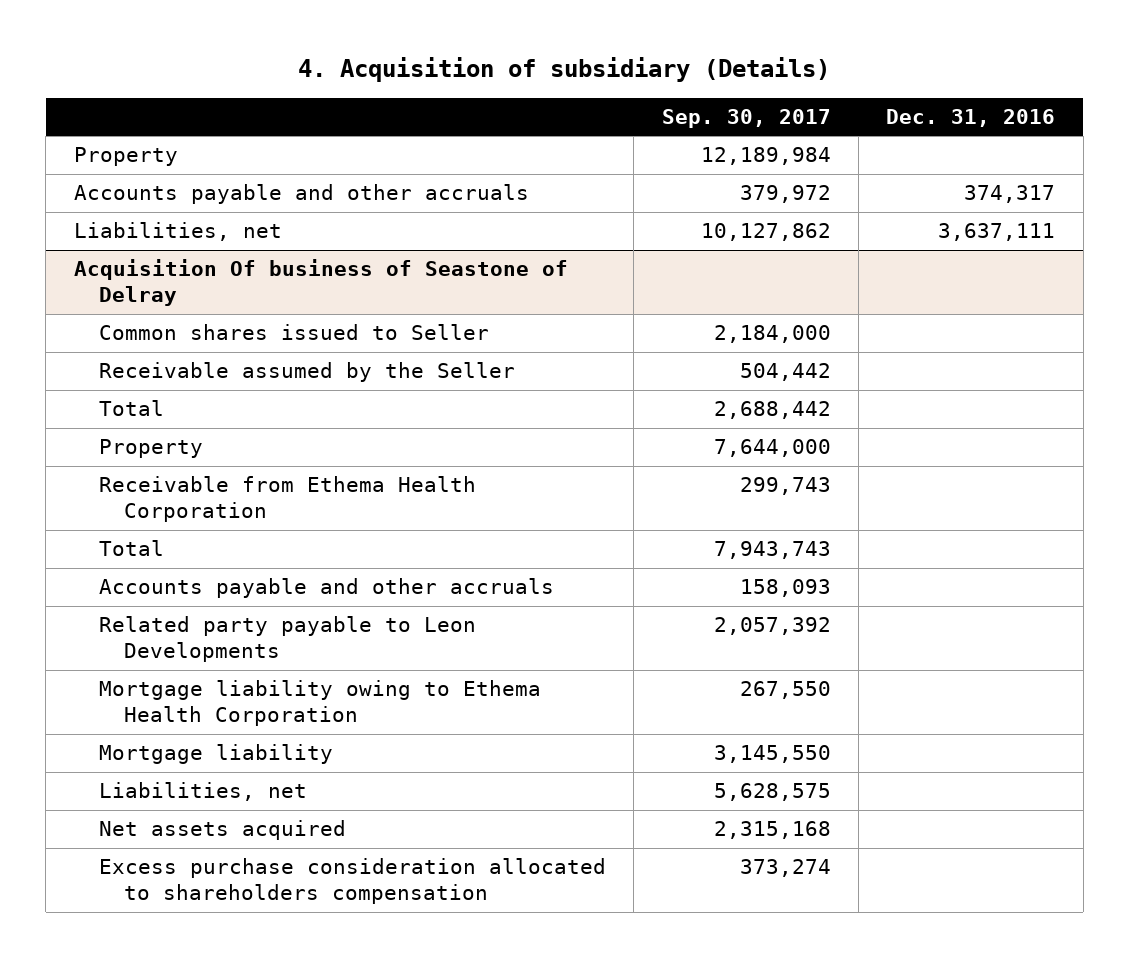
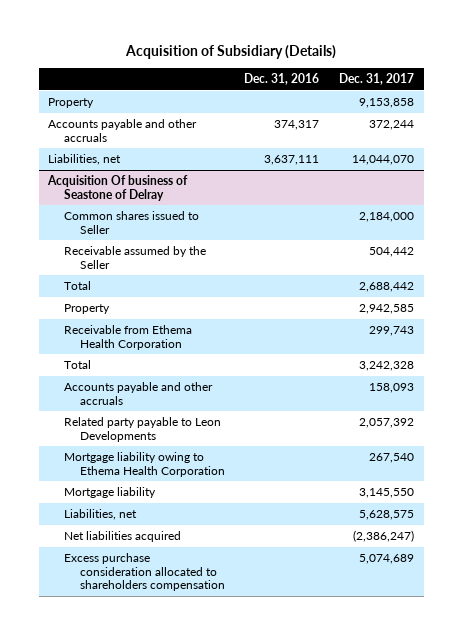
- 4. Acquisition of subsidiary (Details)
+ Acquisition of Subsidiary (Details)
- | Sep. 30, 2017 | Dec. 31, 2016
+ | Dec. 31, 2016 | Dec. 31, 2017
@ Acquisition Of business of Seastone of Delray
- Net assets acquired | 2,315,168 |
+ Net liabilities acquired | | (2,386,247)

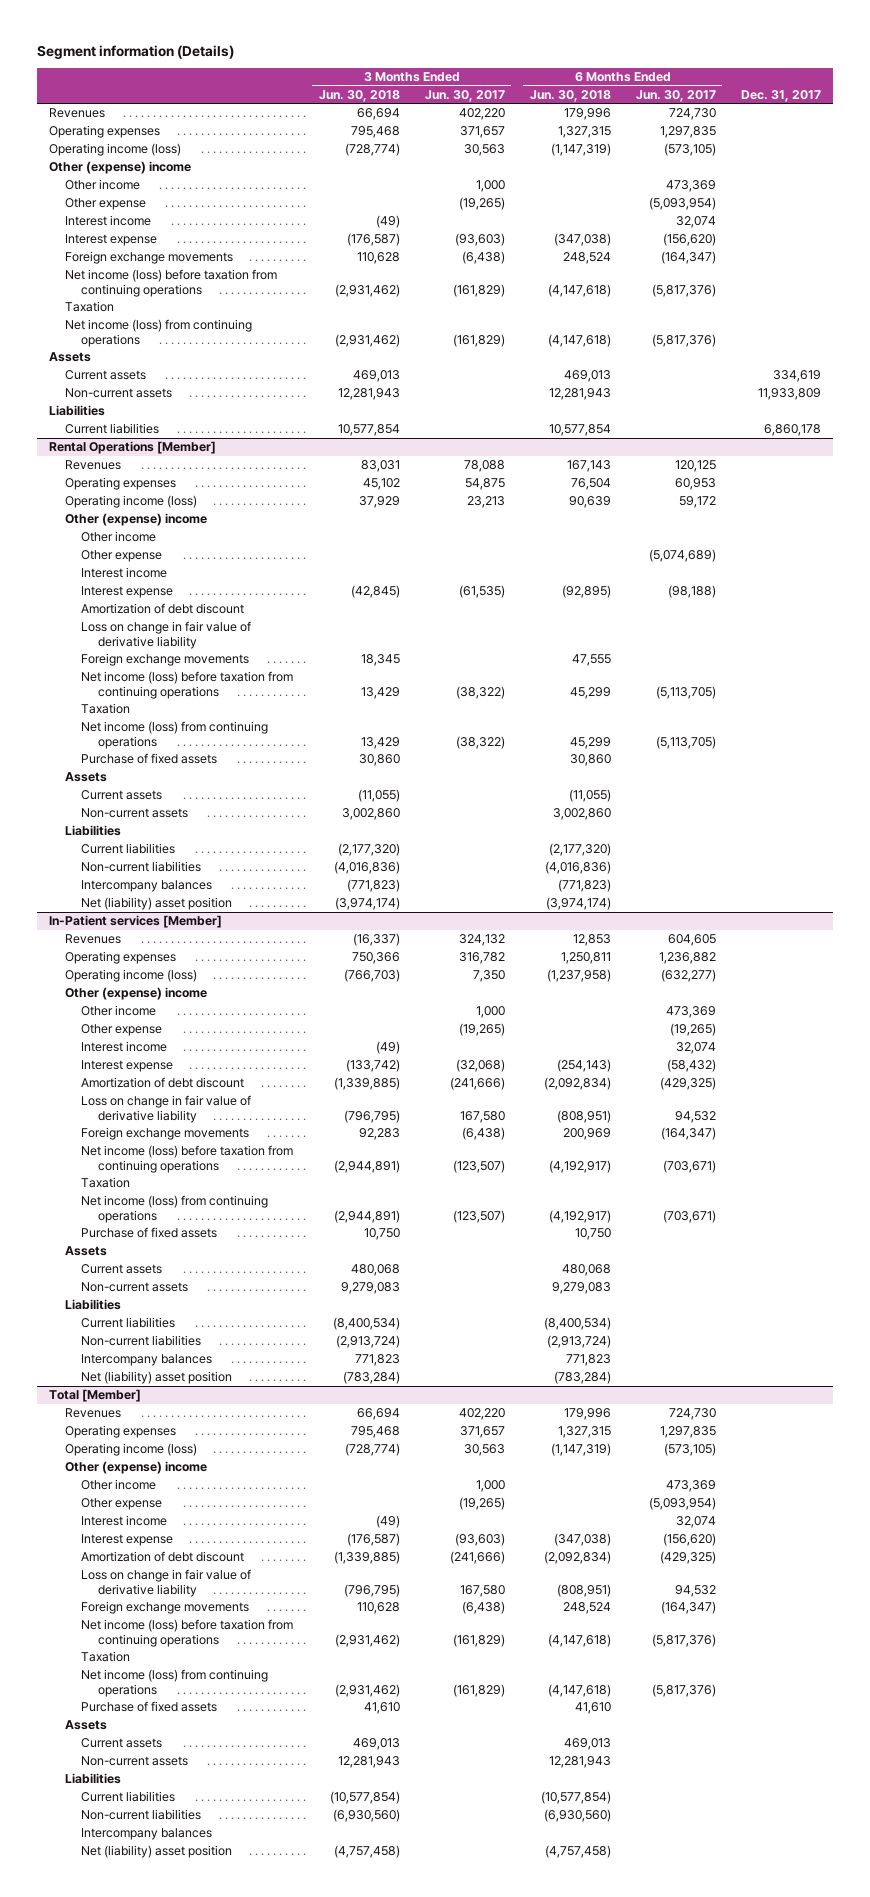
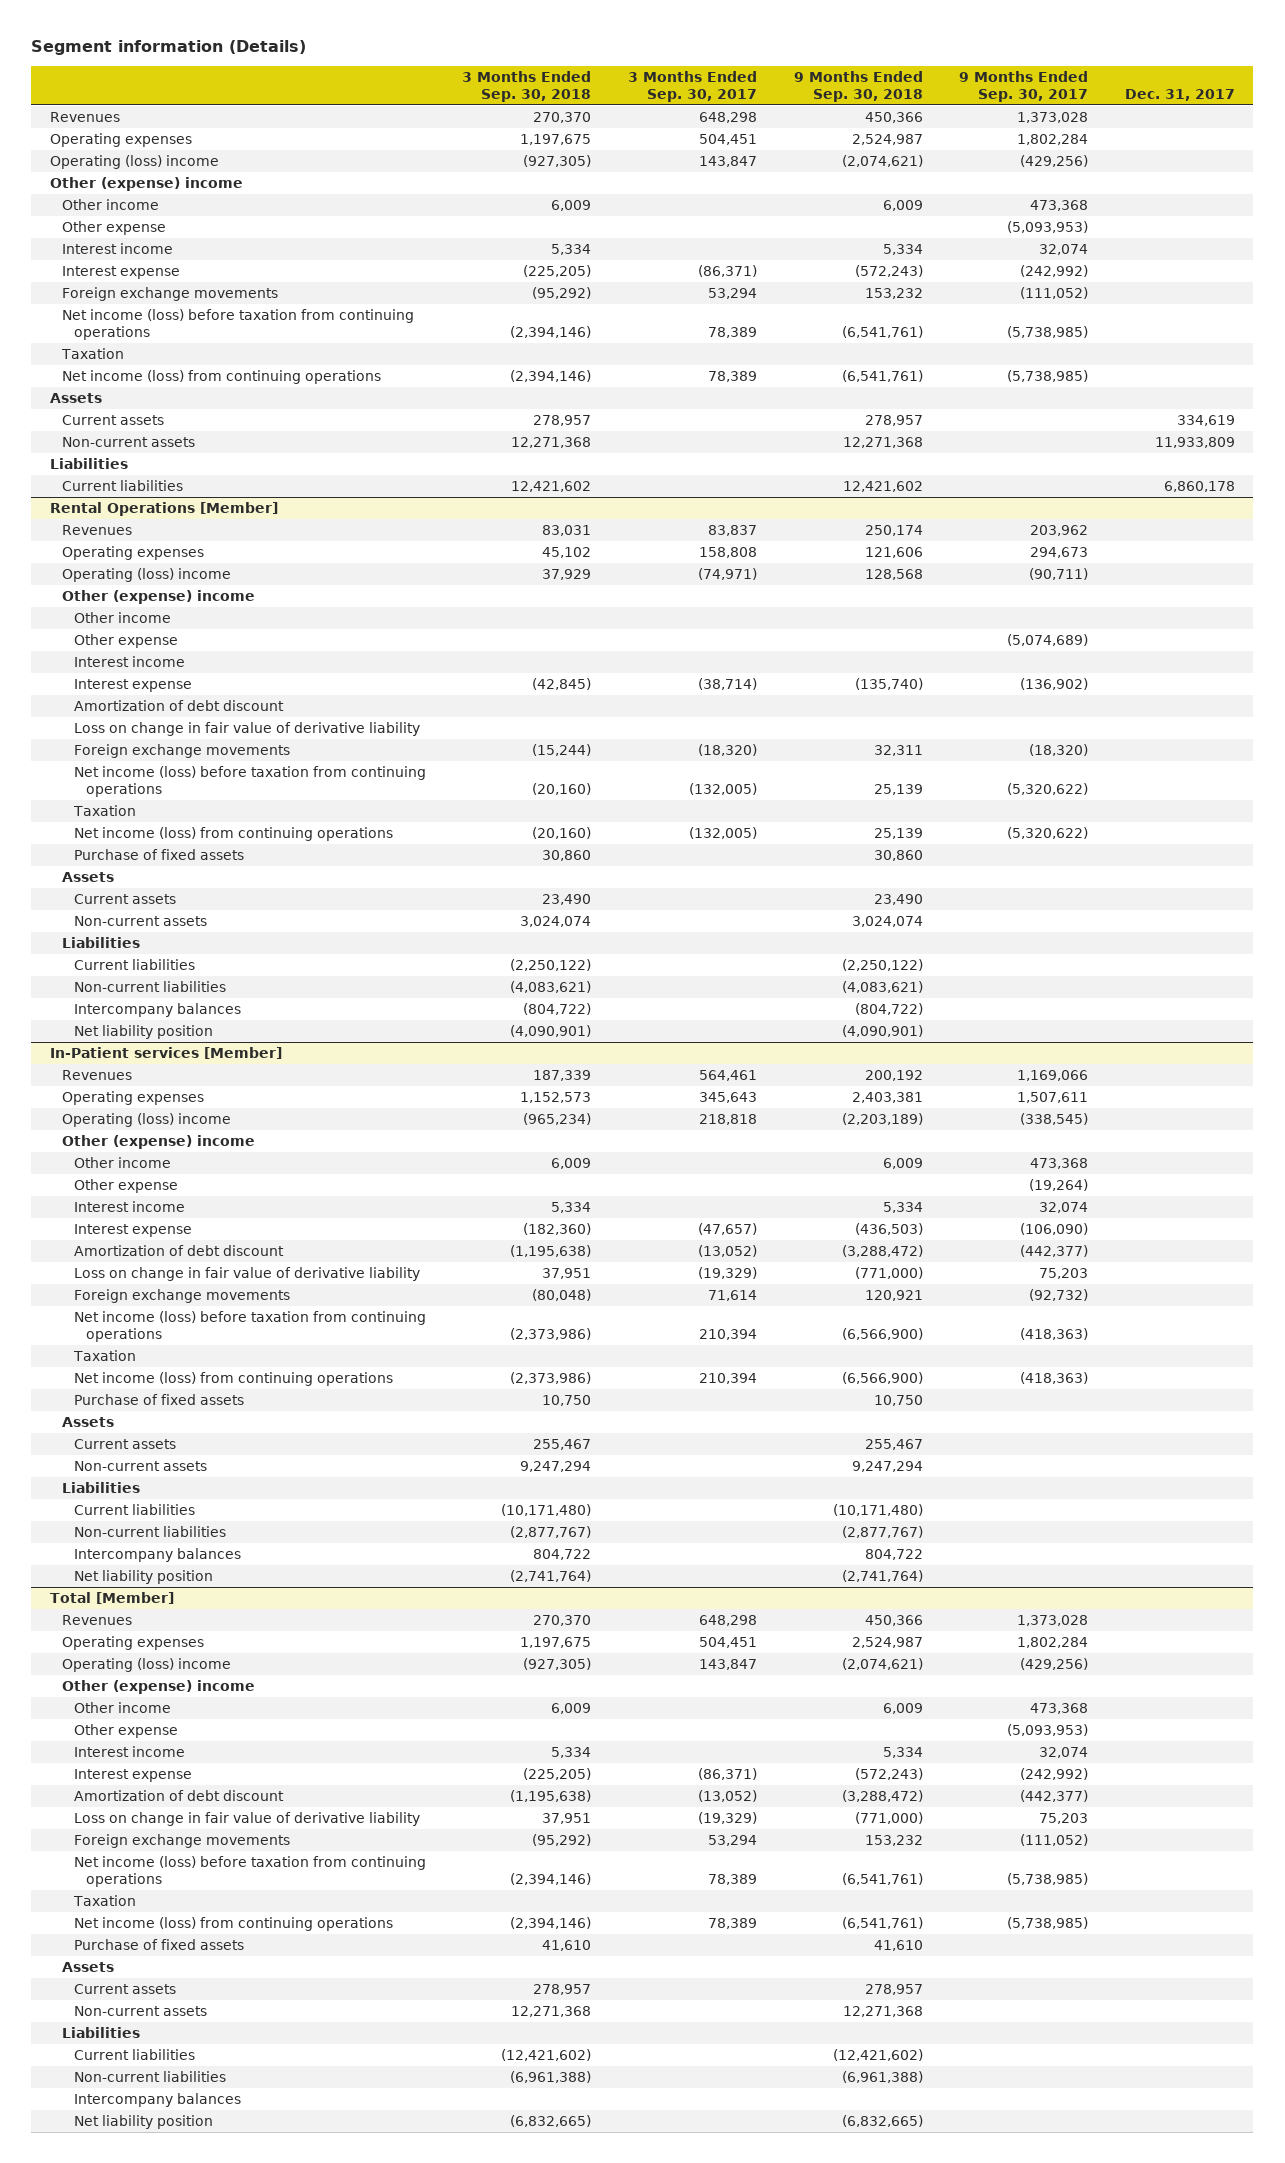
- | 3 Months Ended Jun. 30, 2018 | 3 Months Ended Jun. 30, 2017 | 6 Months Ended Jun. 30, 2018 | 6 Months Ended Jun. 30, 2017 | Dec. 31, 2017
+ | 3 Months Ended Sep. 30, 2018 | 3 Months Ended Sep. 30, 2017 | 9 Months Ended Sep. 30, 2018 | 9 Months Ended Sep. 30, 2017 | Dec. 31, 2017
- Operating income (loss) | (728,774) | 30,563 | (1,147,319) | (573,105) |
+ Operating (loss) income | (927,305) | 143,847 | (2,074,621) | (429,256) |
@ Rental Operations [Member]
- Operating income (loss) | 37,929 | 23,213 | 90,639 | 59,172 |
+ Operating (loss) income | 37,929 | (74,971) | 128,568 | (90,711) |
- Net (liability) asset position | (3,974,174) | | (3,974,174) | |
+ Net liability position | (4,090,901) | | (4,090,901) | |
@ In-Patient services [Member]
- Operating income (loss) | (766,703) | 7,350 | (1,237,958) | (632,277) |
+ Operating (loss) income | (965,234) | 218,818 | (2,203,189) | (338,545) |
- Net (liability) asset position | (783,284) | | (783,284) | |
+ Net liability position | (2,741,764) | | (2,741,764) | |
@ Total [Member]
- Operating income (loss) | (728,774) | 30,563 | (1,147,319) | (573,105) |
+ Operating (loss) income | (927,305) | 143,847 | (2,074,621) | (429,256) |
- Net (liability) asset position | (4,757,458) | | (4,757,458) | |
+ Net liability position | (6,832,665) | | (6,832,665) | |

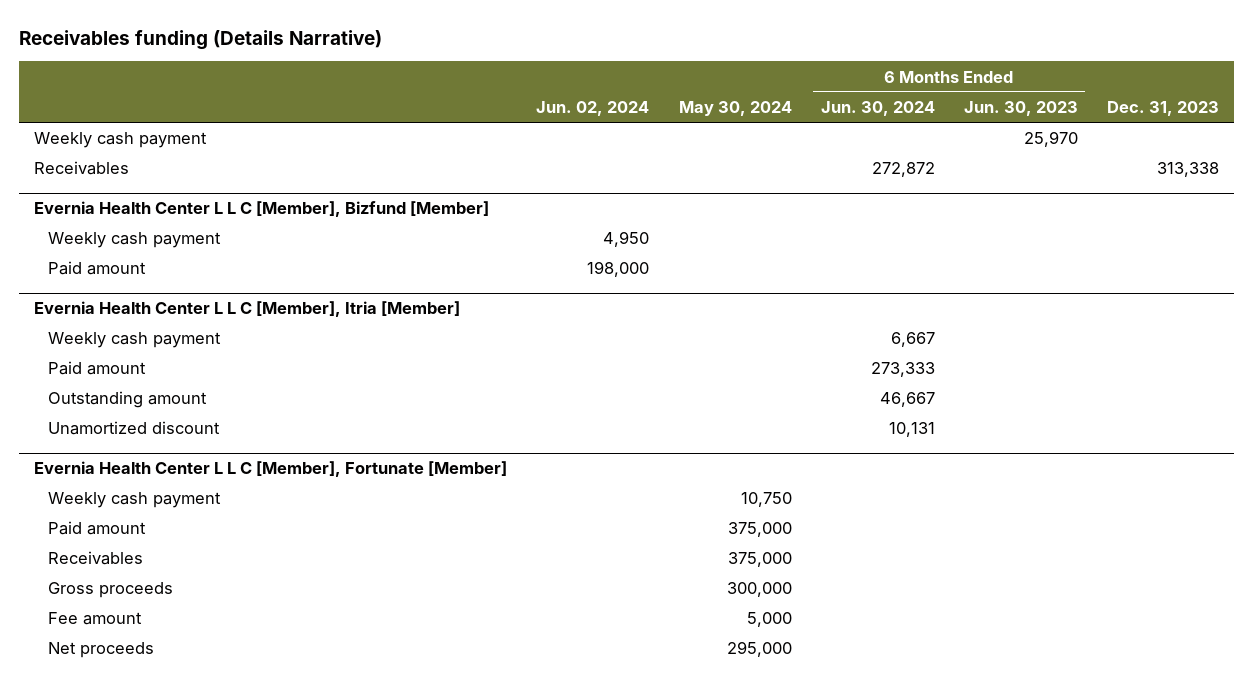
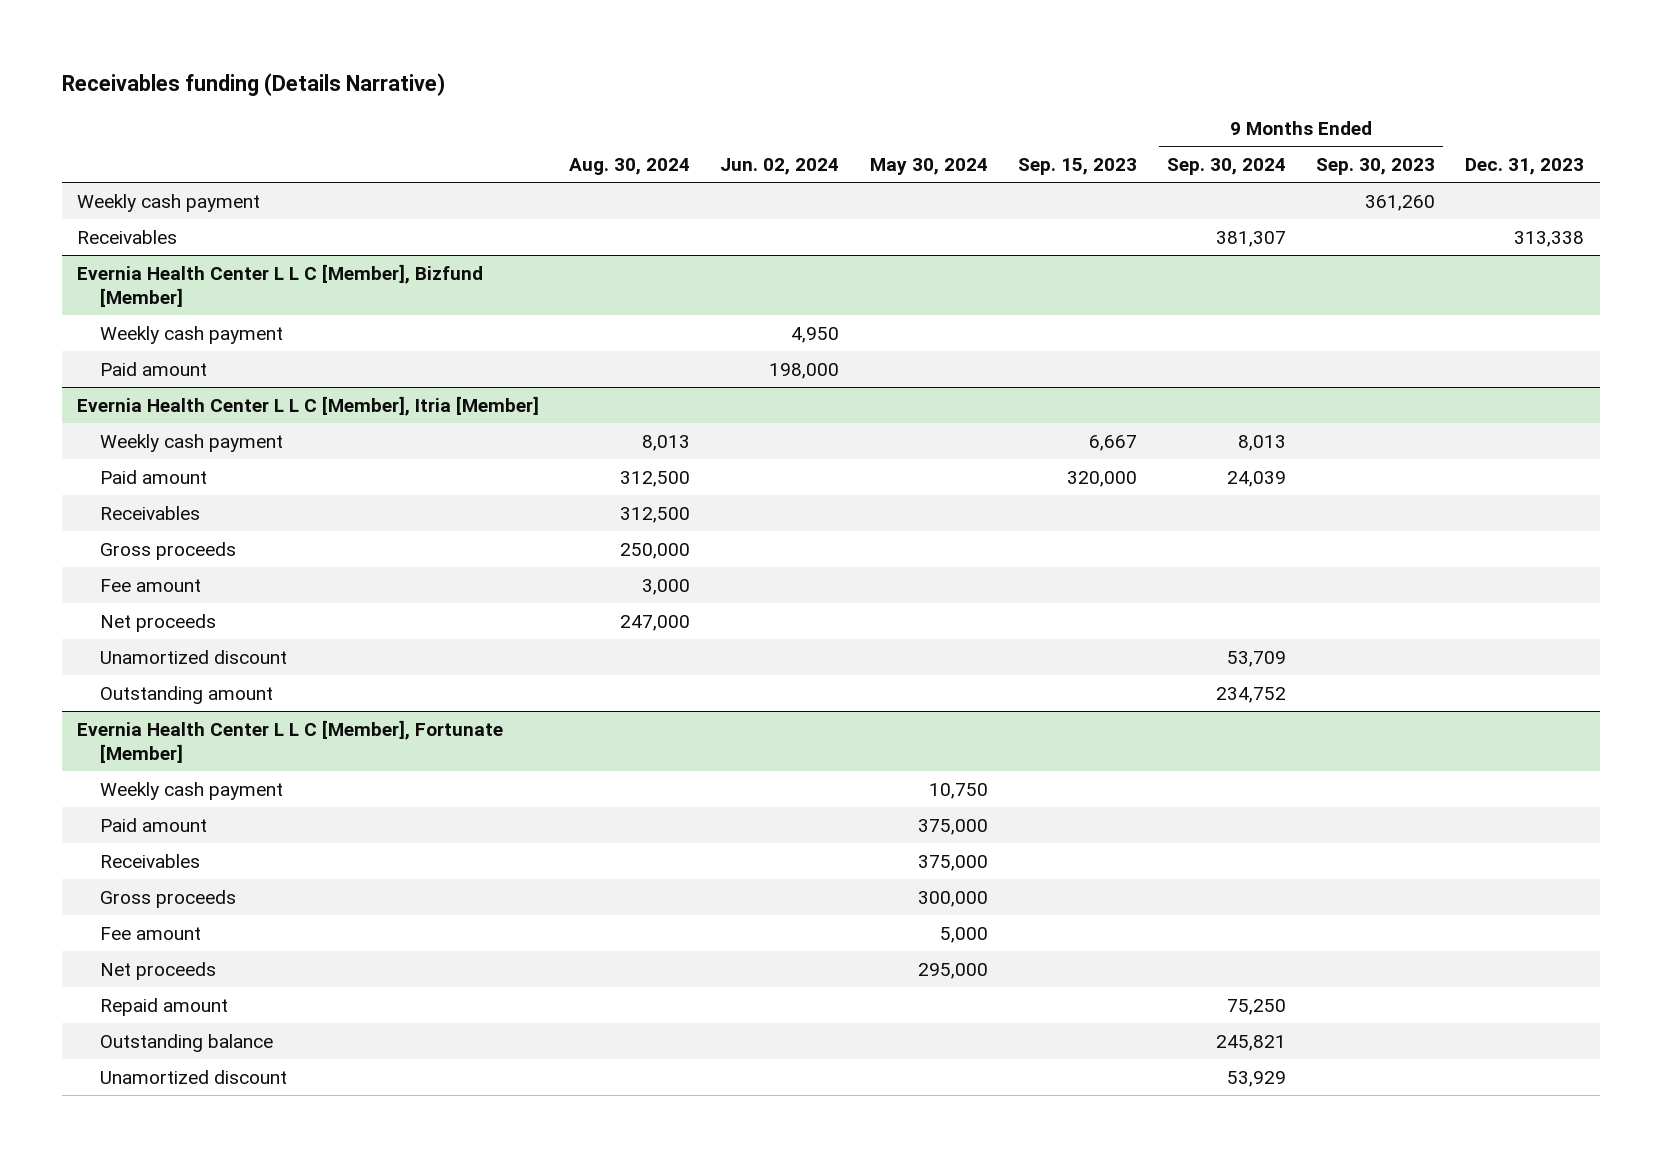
- | Jun. 02, 2024 | May 30, 2024 | 6 Months Ended Jun. 30, 2024 | 6 Months Ended Jun. 30, 2023 | Dec. 31, 2023
+ | Aug. 30, 2024 | Jun. 02, 2024 | May 30, 2024 | Sep. 15, 2023 | 9 Months Ended Sep. 30, 2024 | 9 Months Ended Sep. 30, 2023 | Dec. 31, 2023
@ Evernia Health Center L L C [Member], Itria [Member]
+ Receivables | 312,500 | | | | | |
+ Gross proceeds | 250,000 | | | | | |
+ Fee amount | 3,000 | | | | | |
+ Net proceeds | 247,000 | | | | | |
moved down: Outstanding amount | | | | | 234,752 | |
@ Evernia Health Center L L C [Member], Fortunate [Member]
+ Repaid amount | | | | | 75,250 | |
+ Outstanding balance | | | | | 245,821 | |
+ Unamortized discount | | | | | 53,929 | |

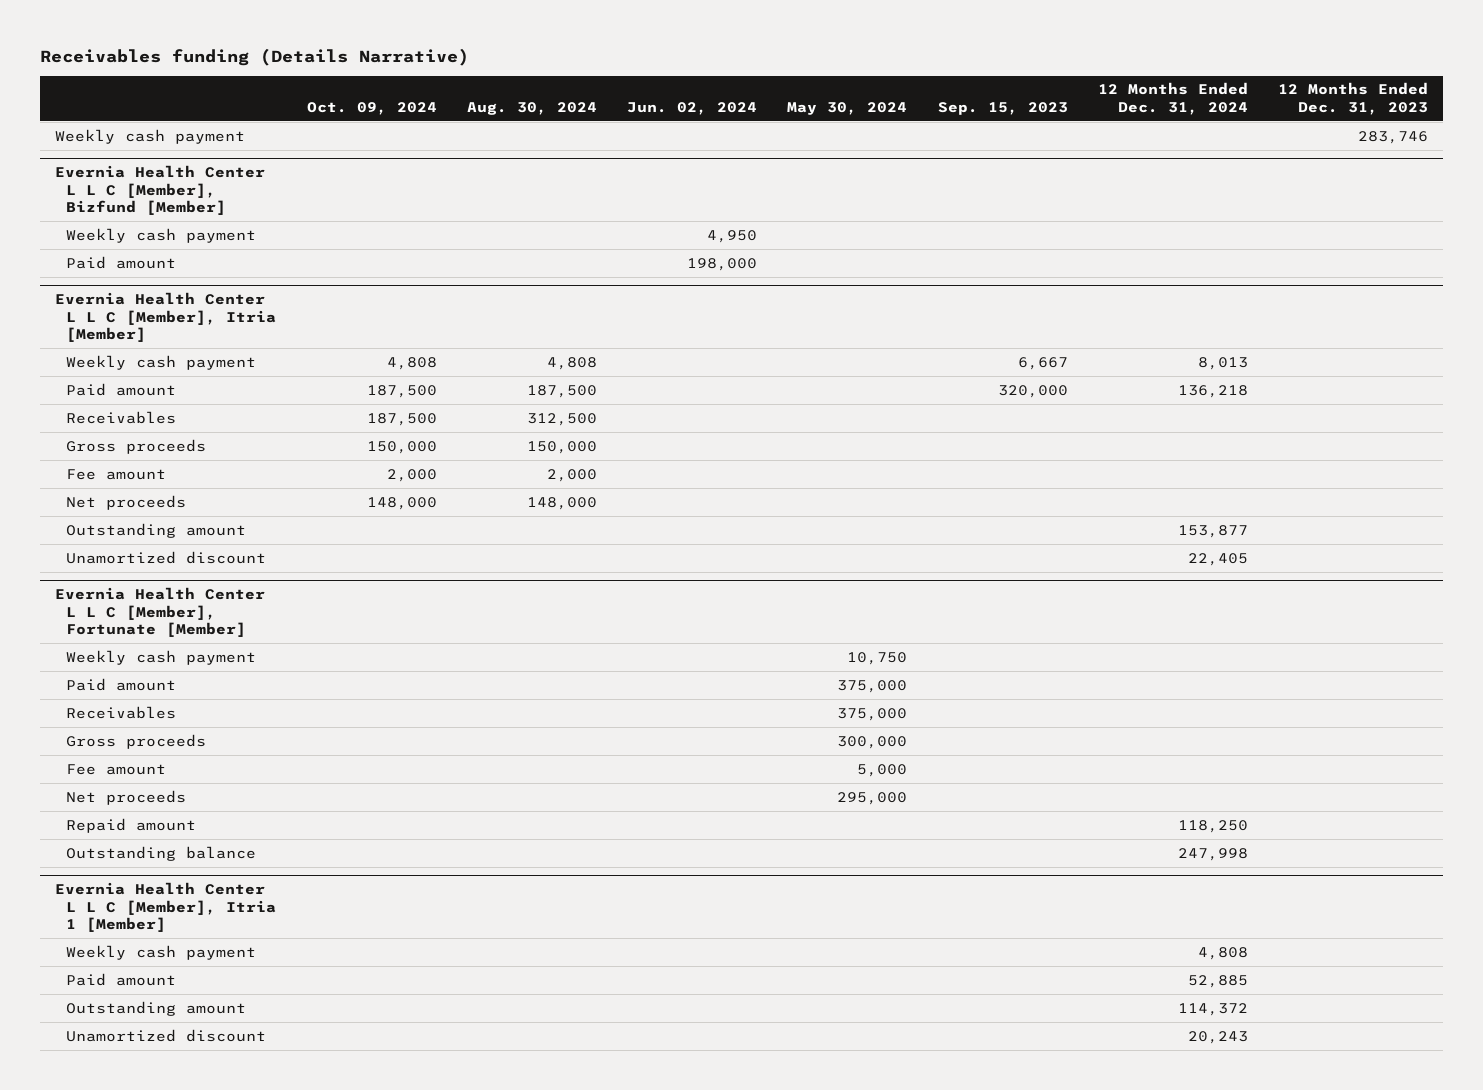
- | Aug. 30, 2024 | Jun. 02, 2024 | May 30, 2024 | Sep. 15, 2023 | 9 Months Ended Sep. 30, 2024 | 9 Months Ended Sep. 30, 2023 | Dec. 31, 2023
+ | Oct. 09, 2024 | Aug. 30, 2024 | Jun. 02, 2024 | May 30, 2024 | Sep. 15, 2023 | 12 Months Ended Dec. 31, 2024 | 12 Months Ended Dec. 31, 2023
- Receivables | | | | | 381,307 | | 313,338
@ Evernia Health Center L L C [Member], Itria [Member]
- Weekly cash payment | 8,013 | | | 6,667 | 8,013 | |
- Paid amount | 312,500 | | | 320,000 | 24,039 | |
+ Weekly cash payment | 4,808 | 4,808 | | | 6,667 | 8,013 |
+ Paid amount | 187,500 | 187,500 | | | 320,000 | 136,218 |
- Gross proceeds | 250,000 | | | | | |
- Fee amount | 3,000 | | | | | |
- Net proceeds | 247,000 | | | | | |
+ Gross proceeds | 150,000 | 150,000 | | | | |
+ Fee amount | 2,000 | 2,000 | | | | |
+ Net proceeds | 148,000 | 148,000 | | | | |
moved down: Unamortized discount | | | | | | 22,405 |
@ Evernia Health Center L L C [Member], Fortunate [Member]
- Unamortized discount | | | | | 53,929 | |
+ Evernia Health Center L L C [Member], Itria 1 [Member]
+ Weekly cash payment | | | | | | 4,808 |
+ Paid amount | | | | | | 52,885 |
+ Outstanding amount | | | | | | 114,372 |
+ Unamortized discount | | | | | | 20,243 |

